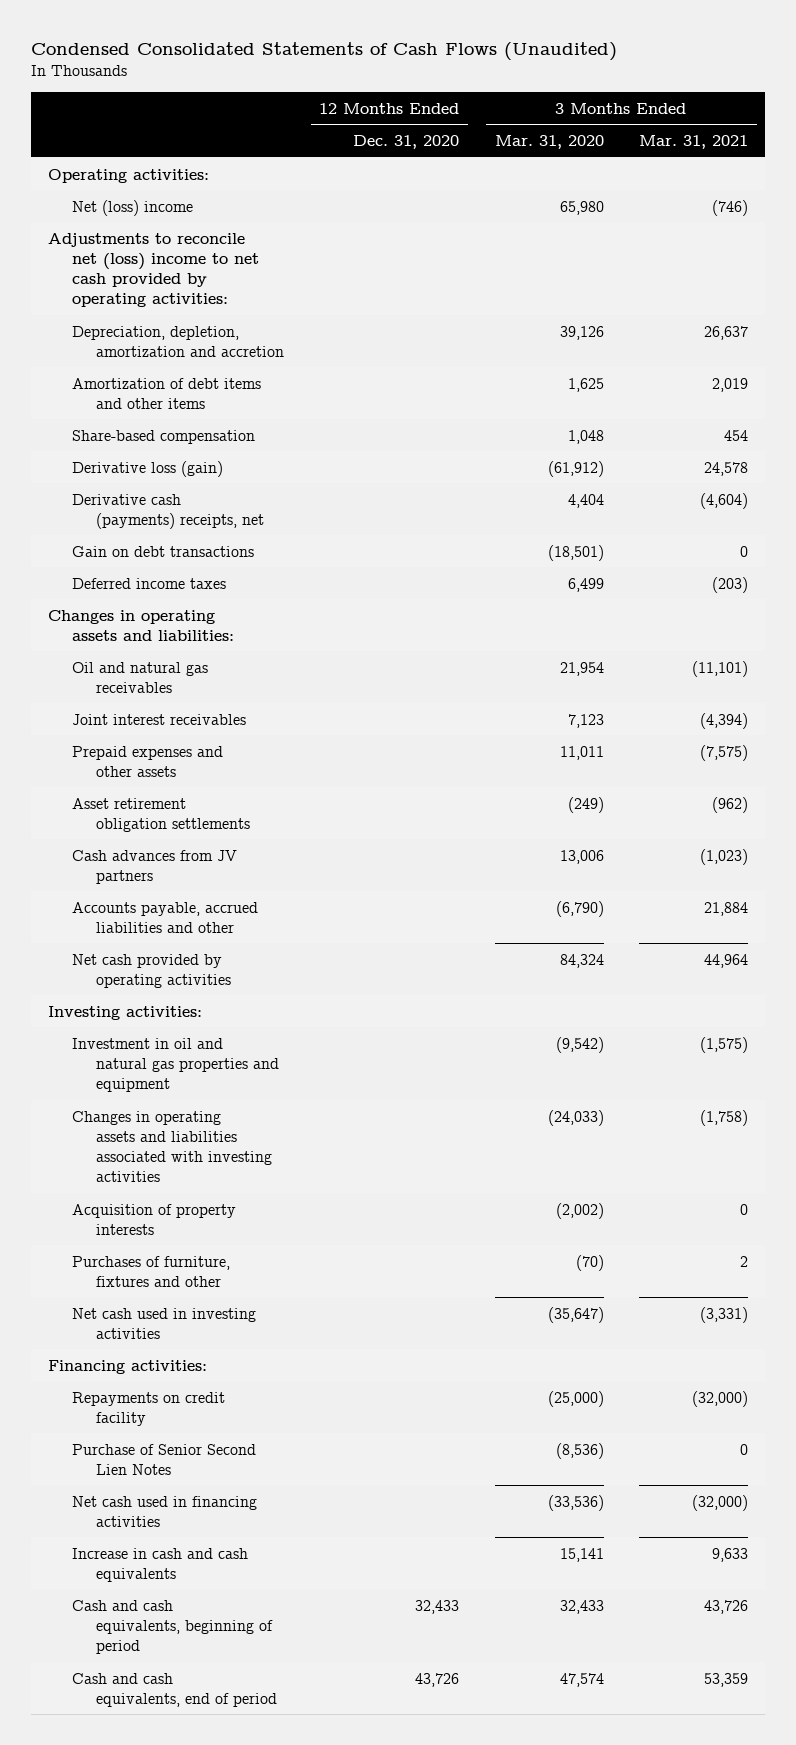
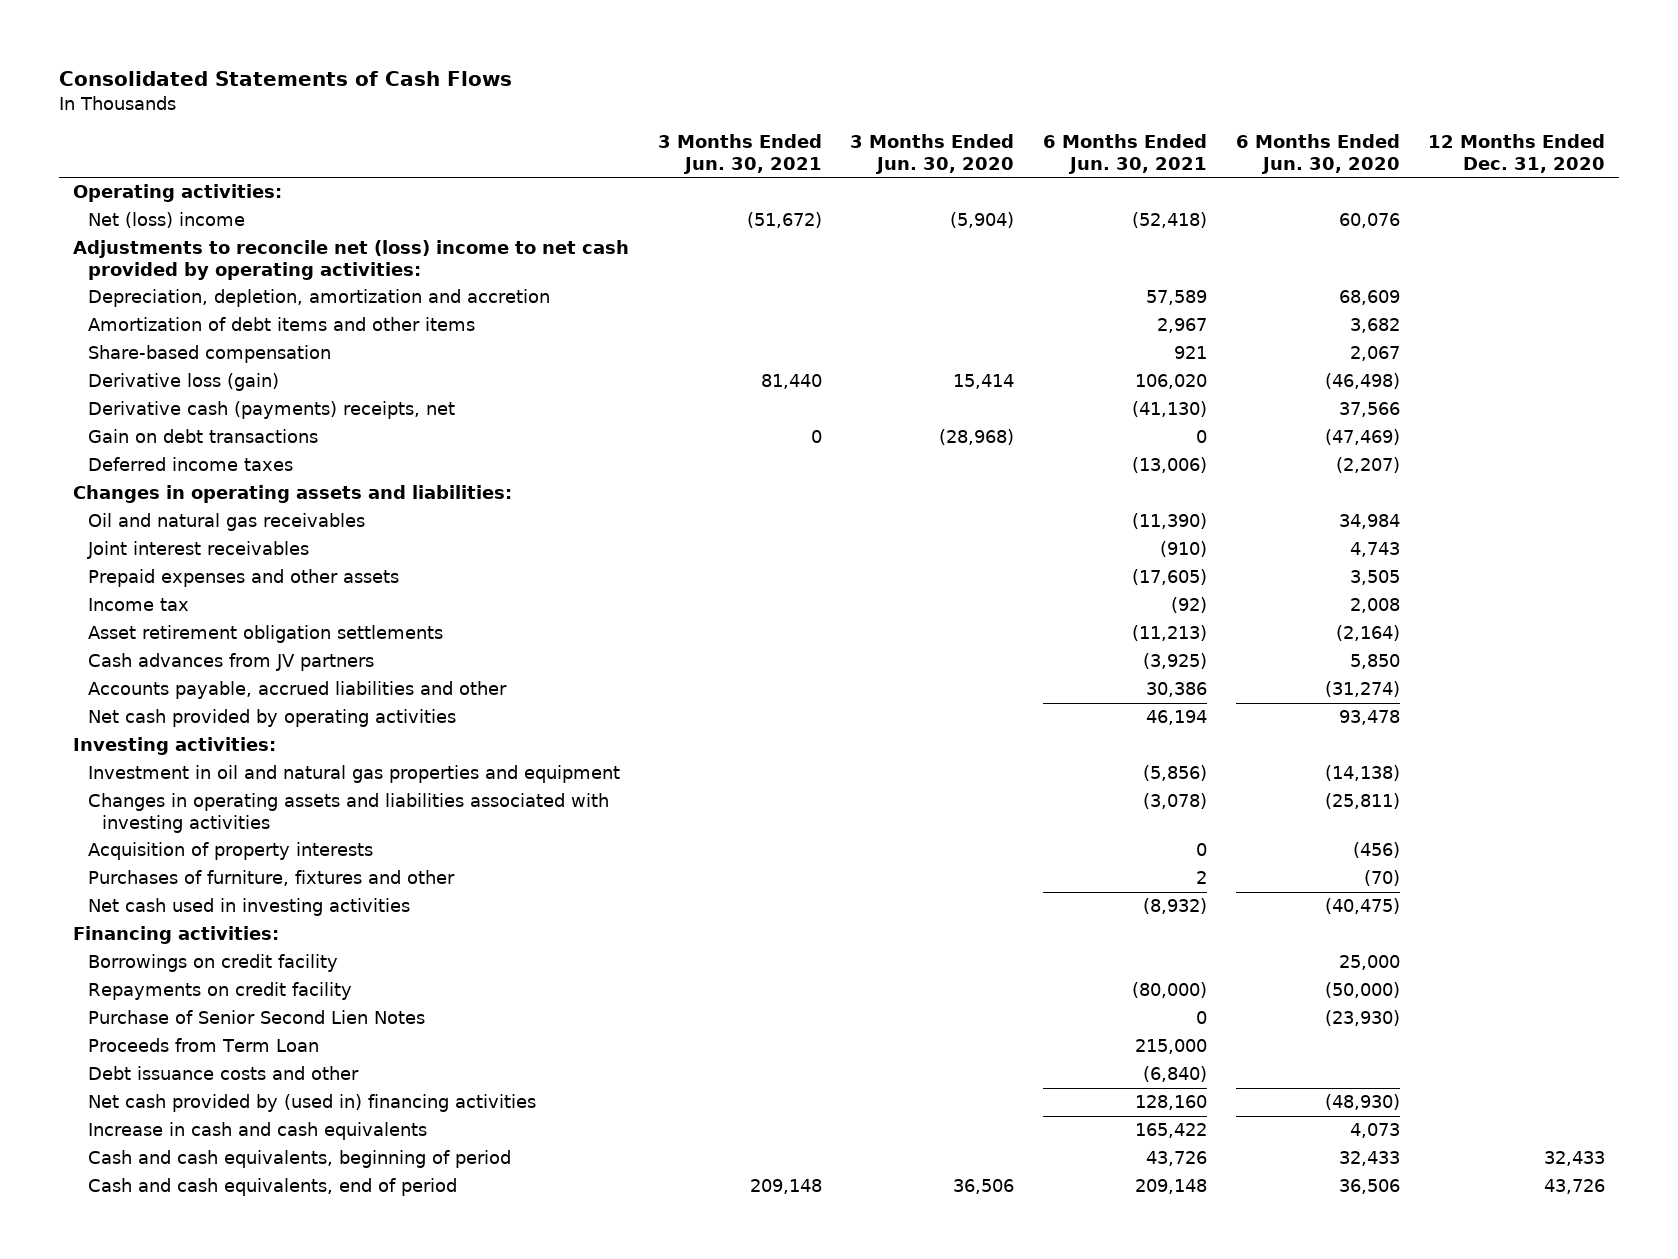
- Condensed Consolidated Statements of Cash Flows (Unaudited)
+ Consolidated Statements of Cash Flows
- | 12 Months Ended Dec. 31, 2020 | 3 Months Ended Mar. 31, 2020 | 3 Months Ended Mar. 31, 2021
+ | 3 Months Ended Jun. 30, 2021 | 3 Months Ended Jun. 30, 2020 | 6 Months Ended Jun. 30, 2021 | 6 Months Ended Jun. 30, 2020 | 12 Months Ended Dec. 31, 2020
+ Income tax | | | (92) | 2,008 |
+ Borrowings on credit facility | | | | 25,000 |
- Net cash used in financing activities | | (33,536) | (32,000)
+ Proceeds from Term Loan | | | 215,000 | |
+ Debt issuance costs and other | | | (6,840) | |
+ Net cash provided by (used in) financing activities | | | 128,160 | (48,930) |

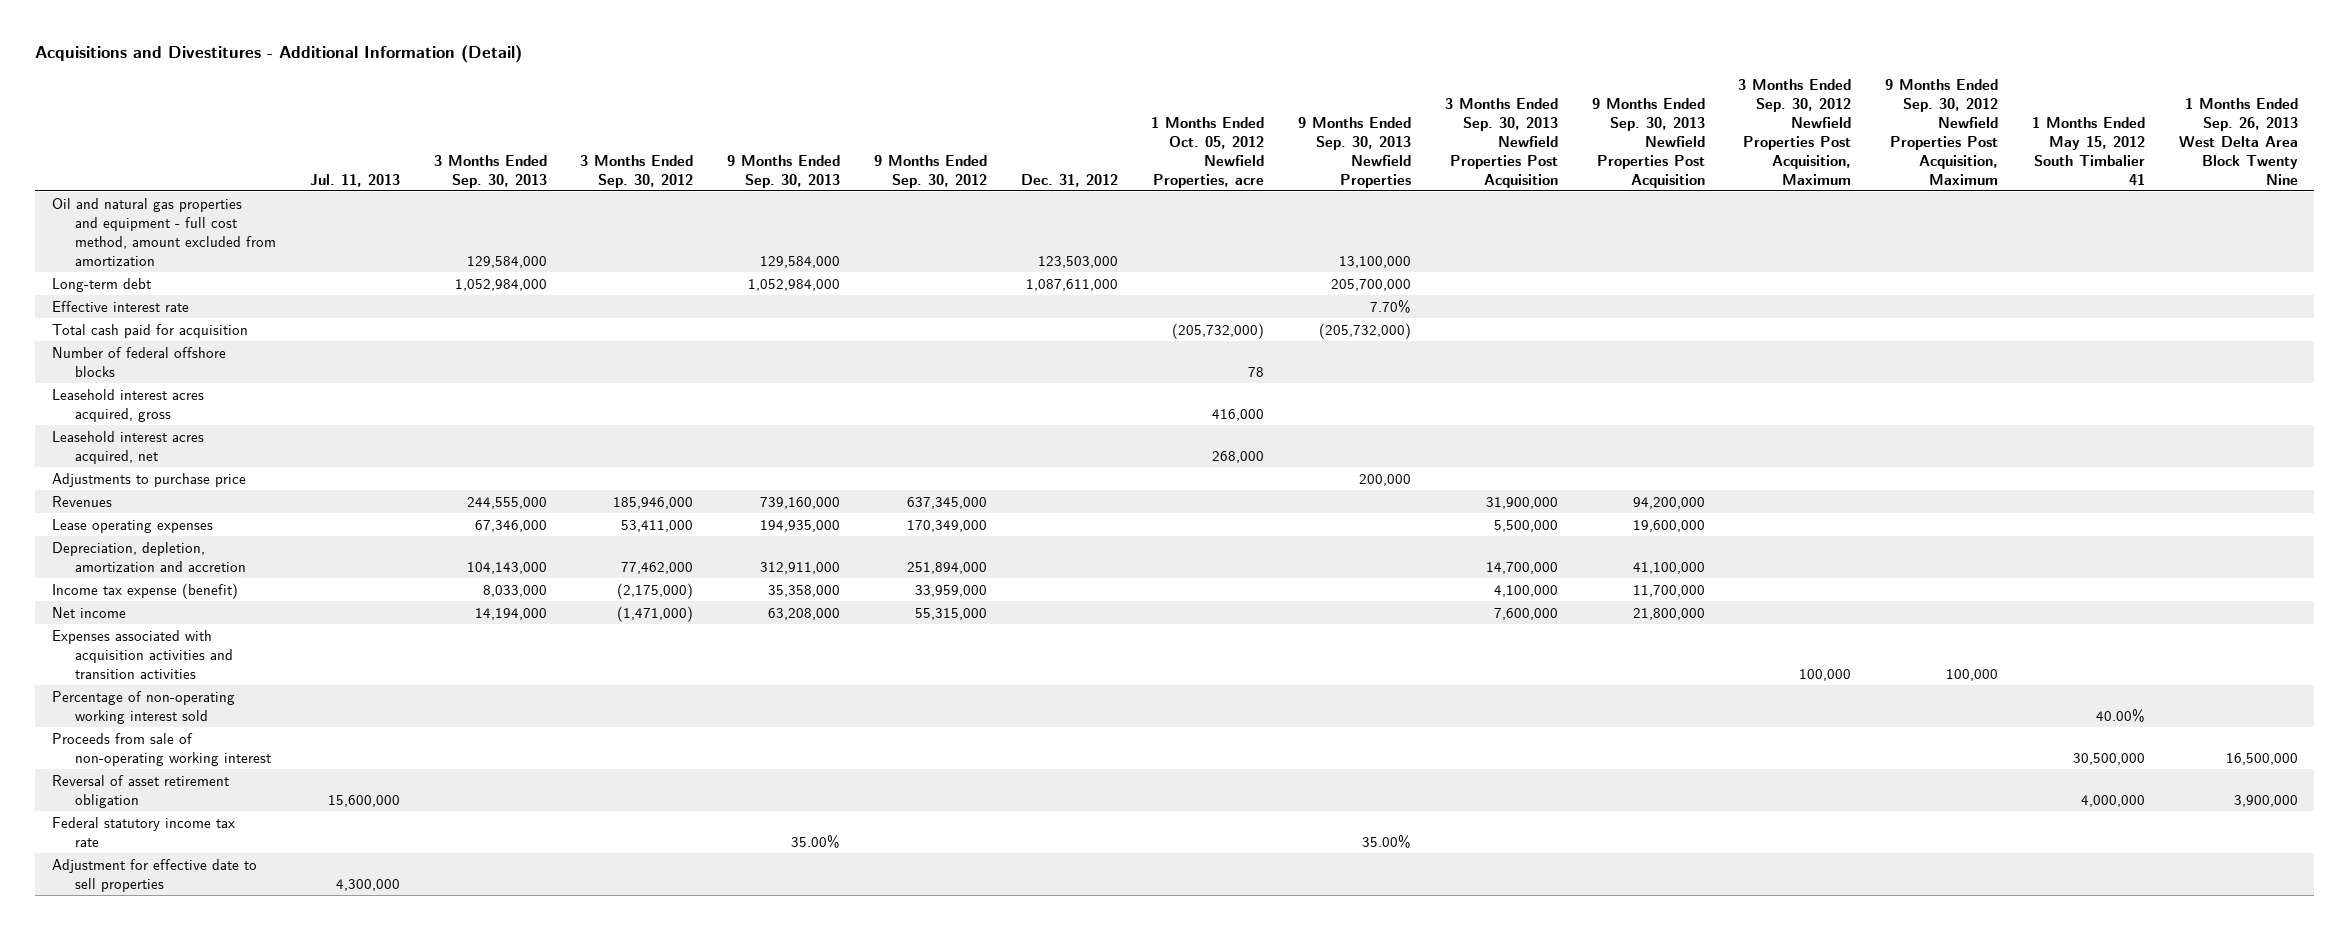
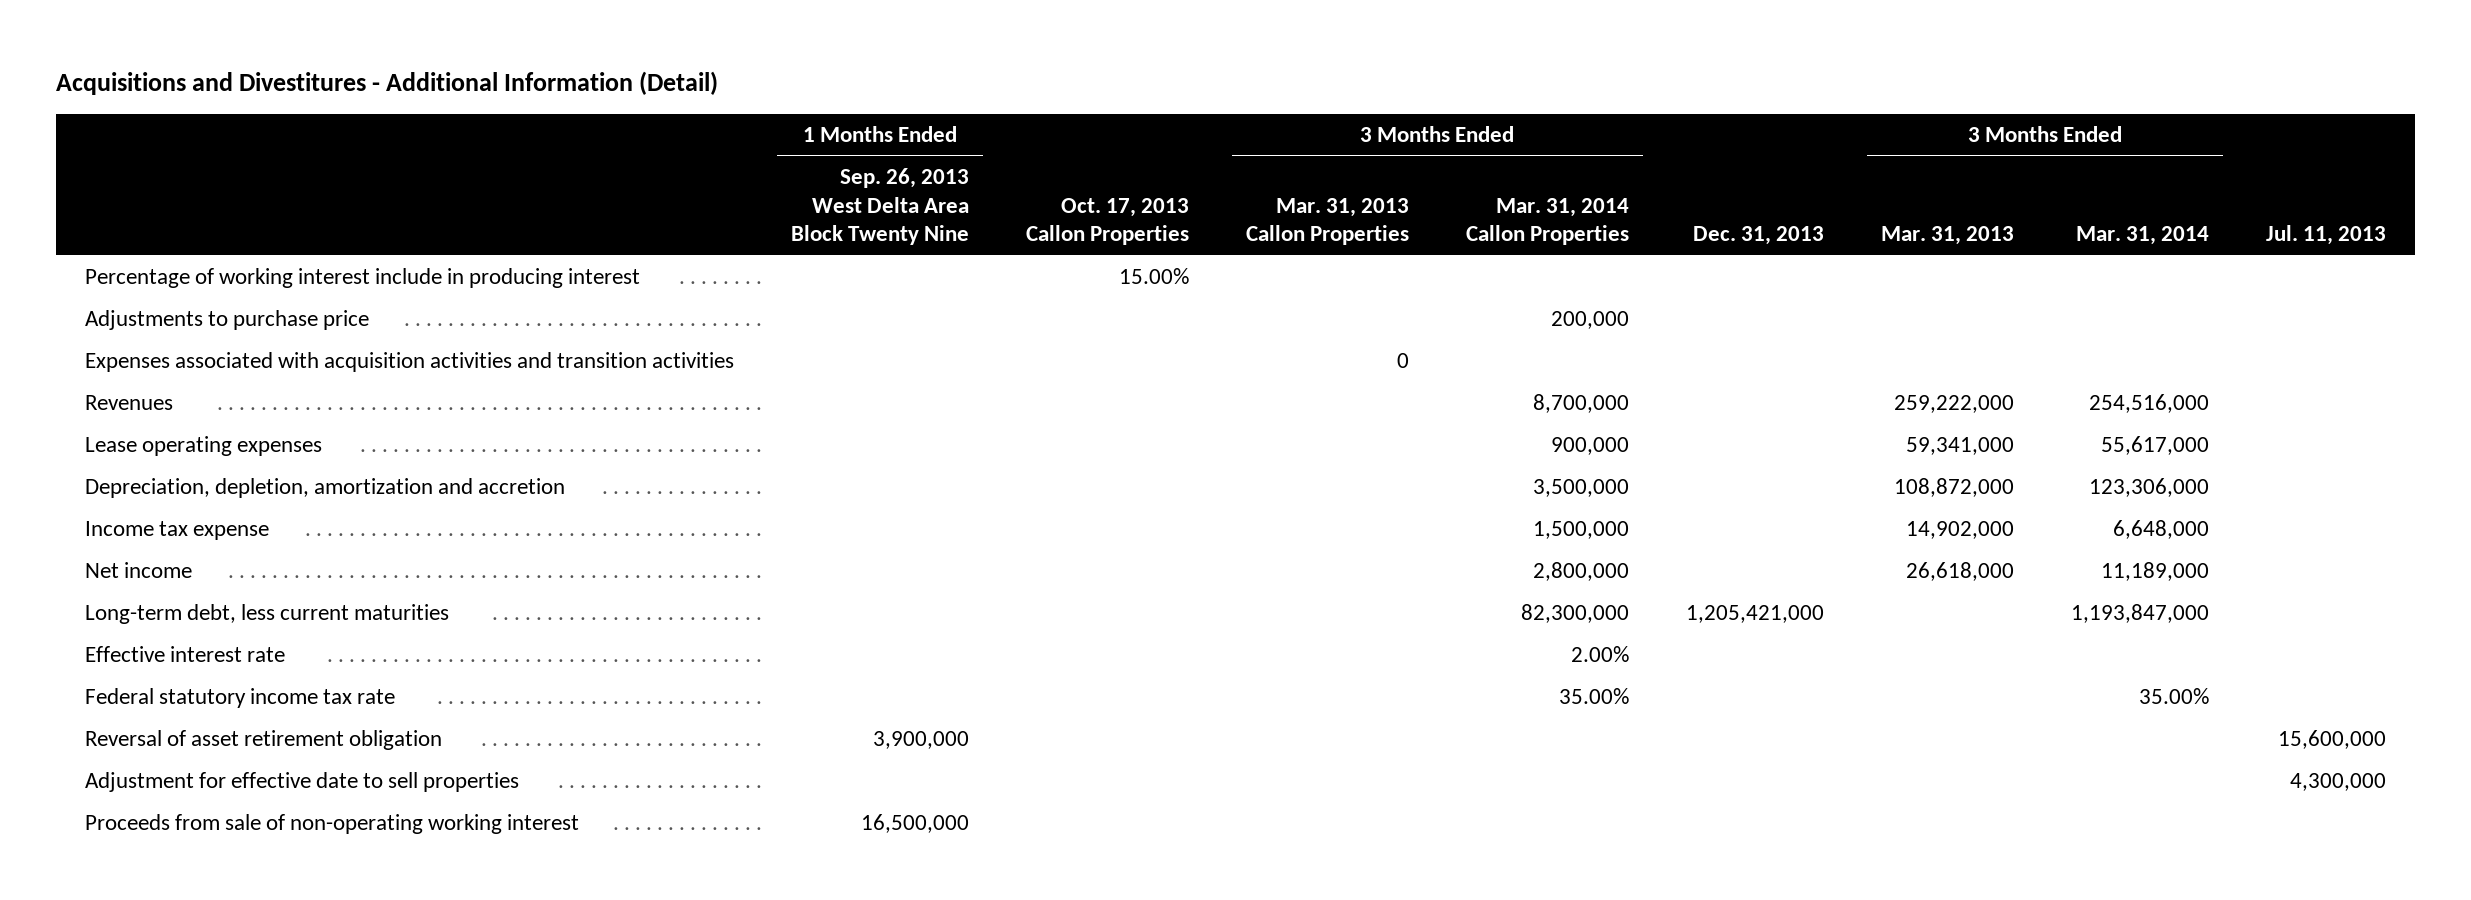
- | Jul. 11, 2013 | 3 Months Ended Sep. 30, 2013 | 3 Months Ended Sep. 30, 2012 | 9 Months Ended Sep. 30, 2013 | 9 Months Ended Sep. 30, 2012 | Dec. 31, 2012 | 1 Months Ended Oct. 05, 2012 Newfield Properties, acre | 9 Months Ended Sep. 30, 2013 Newfield Properties | 3 Months Ended Sep. 30, 2013 Newfield Properties Post Acquisition | 9 Months Ended Sep. 30, 2013 Newfield Properties Post Acquisition | 3 Months Ended Sep. 30, 2012 Newfield Properties Post Acquisition, Maximum | 9 Months Ended Sep. 30, 2012 Newfield Properties Post Acquisition, Maximum | 1 Months Ended May 15, 2012 South Timbalier 41 | 1 Months Ended Sep. 26, 2013 West Delta Area Block Twenty Nine
+ | 1 Months Ended Sep. 26, 2013 West Delta Area Block Twenty Nine | Oct. 17, 2013 Callon Properties | 3 Months Ended Mar. 31, 2013 Callon Properties | 3 Months Ended Mar. 31, 2014 Callon Properties | Dec. 31, 2013 | 3 Months Ended Mar. 31, 2013 | 3 Months Ended Mar. 31, 2014 | Jul. 11, 2013
- Oil and natural gas properties and equipment - full cost method, amount excluded from amortization | | 129,584,000 | | 129,584,000 | | 123,503,000 | | 13,100,000 | | | | | |
- Long-term debt | | 1,052,984,000 | | 1,052,984,000 | | 1,087,611,000 | | 205,700,000 | | | | | |
- Total cash paid for acquisition | | | | | | | (205,732,000) | (205,732,000) | | | | | |
- Number of federal offshore blocks | | | | | | | 78 | | | | | | |
- Leasehold interest acres acquired, gross | | | | | | | 416,000 | | | | | | |
- Leasehold interest acres acquired, net | | | | | | | 268,000 | | | | | | |
+ Percentage of working interest include in producing interest | | 15.00% | | | | | |
moved up: Expenses associated with acquisition activities and transition activities | | | 0 | | | | |
- Income tax expense (benefit) | | 8,033,000 | (2,175,000) | 35,358,000 | 33,959,000 | | | | 4,100,000 | 11,700,000 | | | |
+ Income tax expense | | | | 1,500,000 | | 14,902,000 | 6,648,000 |
- Percentage of non-operating working interest sold | | | | | | | | | | | | | 40.00% |
+ Long-term debt, less current maturities | | | | 82,300,000 | 1,205,421,000 | | 1,193,847,000 |
moved down: Effective interest rate | | | | 2.00% | | | |
moved down: Reversal of asset retirement obligation | 3,900,000 | | | | | | | 15,600,000
moved down: Proceeds from sale of non-operating working interest | 16,500,000 | | | | | | |

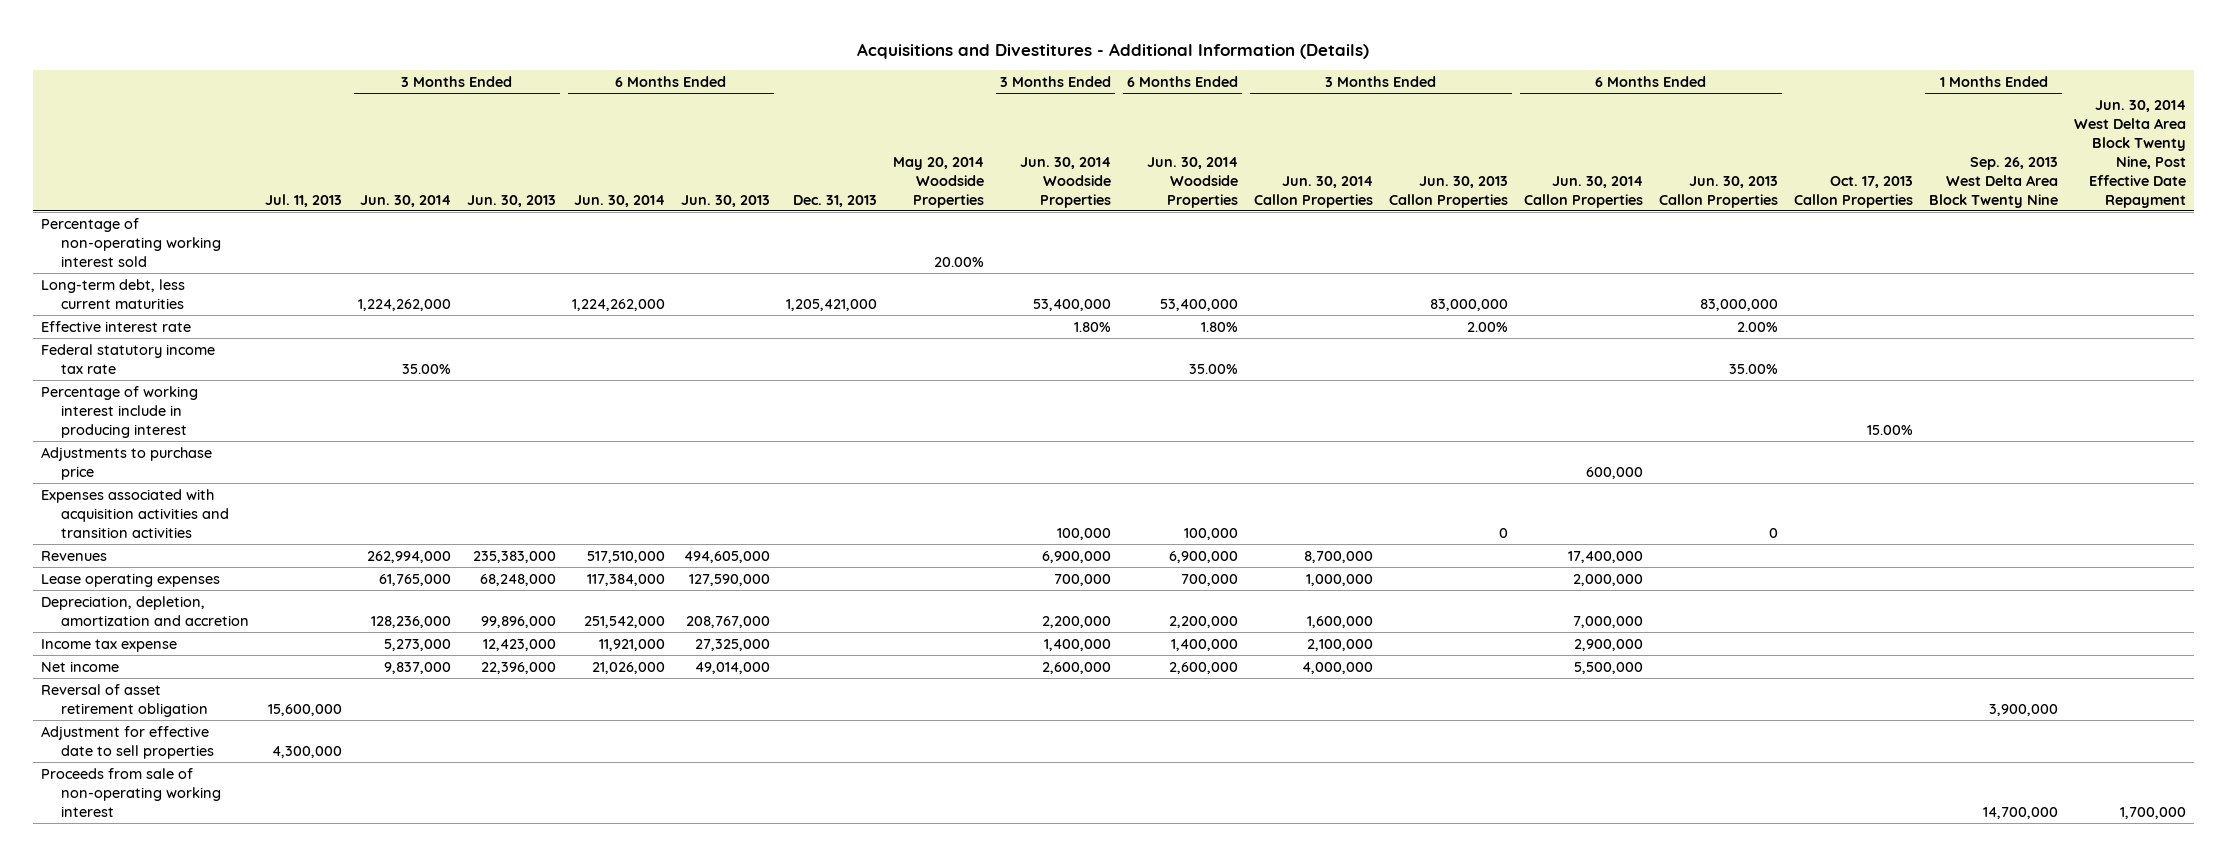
- Acquisitions and Divestitures - Additional Information (Detail)
+ Acquisitions and Divestitures - Additional Information (Details)
- | 1 Months Ended Sep. 26, 2013 West Delta Area Block Twenty Nine | Oct. 17, 2013 Callon Properties | 3 Months Ended Mar. 31, 2013 Callon Properties | 3 Months Ended Mar. 31, 2014 Callon Properties | Dec. 31, 2013 | 3 Months Ended Mar. 31, 2013 | 3 Months Ended Mar. 31, 2014 | Jul. 11, 2013
+ | Jul. 11, 2013 | 3 Months Ended Jun. 30, 2014 | 3 Months Ended Jun. 30, 2013 | 6 Months Ended Jun. 30, 2014 | 6 Months Ended Jun. 30, 2013 | Dec. 31, 2013 | May 20, 2014 Woodside Properties | 3 Months Ended Jun. 30, 2014 Woodside Properties | 6 Months Ended Jun. 30, 2014 Woodside Properties | 3 Months Ended Jun. 30, 2014 Callon Properties | 3 Months Ended Jun. 30, 2013 Callon Properties | 6 Months Ended Jun. 30, 2014 Callon Properties | 6 Months Ended Jun. 30, 2013 Callon Properties | Oct. 17, 2013 Callon Properties | 1 Months Ended Sep. 26, 2013 West Delta Area Block Twenty Nine | Jun. 30, 2014 West Delta Area Block Twenty Nine, Post Effective Date Repayment
+ Percentage of non-operating working interest sold | | | | | | | 20.00% | | | | | | | | |
moved up: Long-term debt, less current maturities | | 1,224,262,000 | | 1,224,262,000 | | 1,205,421,000 | | 53,400,000 | 53,400,000 | | 83,000,000 | | 83,000,000 | | |
moved up: Effective interest rate | | | | | | | | 1.80% | 1.80% | | 2.00% | | 2.00% | | |
moved up: Federal statutory income tax rate | | 35.00% | | | | | | | 35.00% | | | | 35.00% | | |
- Proceeds from sale of non-operating working interest | 16,500,000 | | | | | | |
+ Proceeds from sale of non-operating working interest | | | | | | | | | | | | | | | 14,700,000 | 1,700,000

